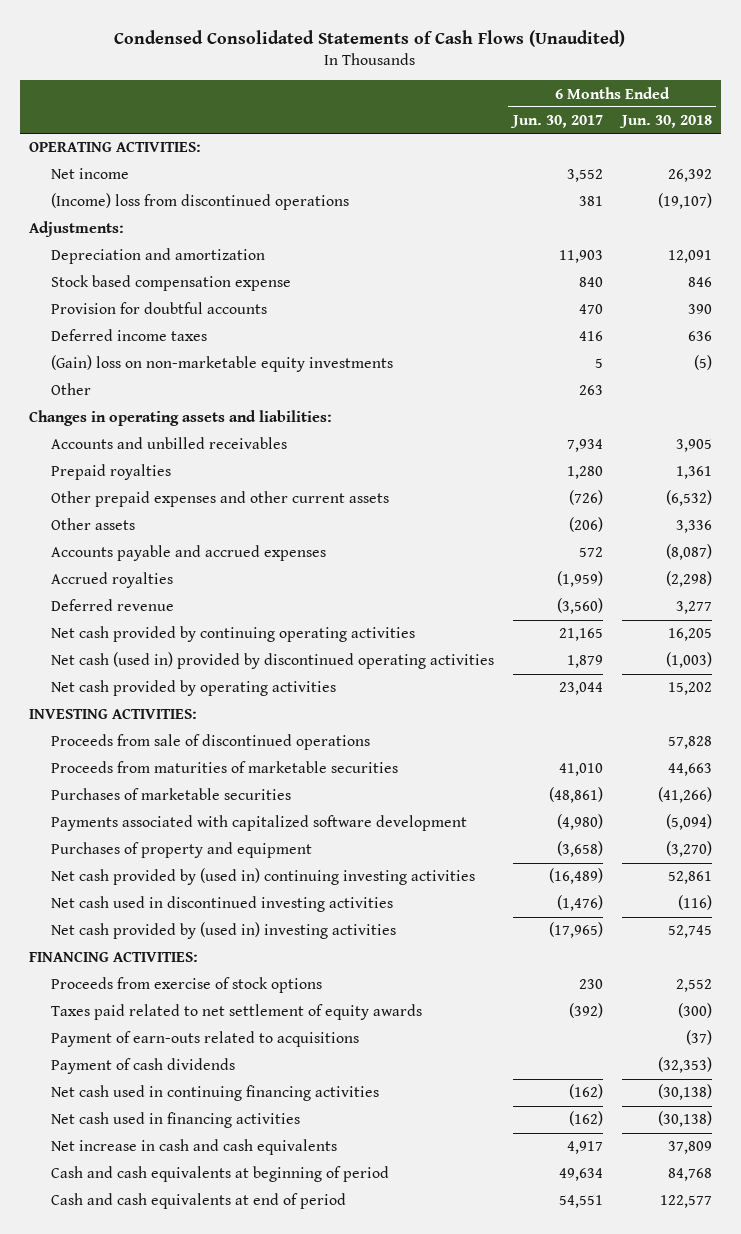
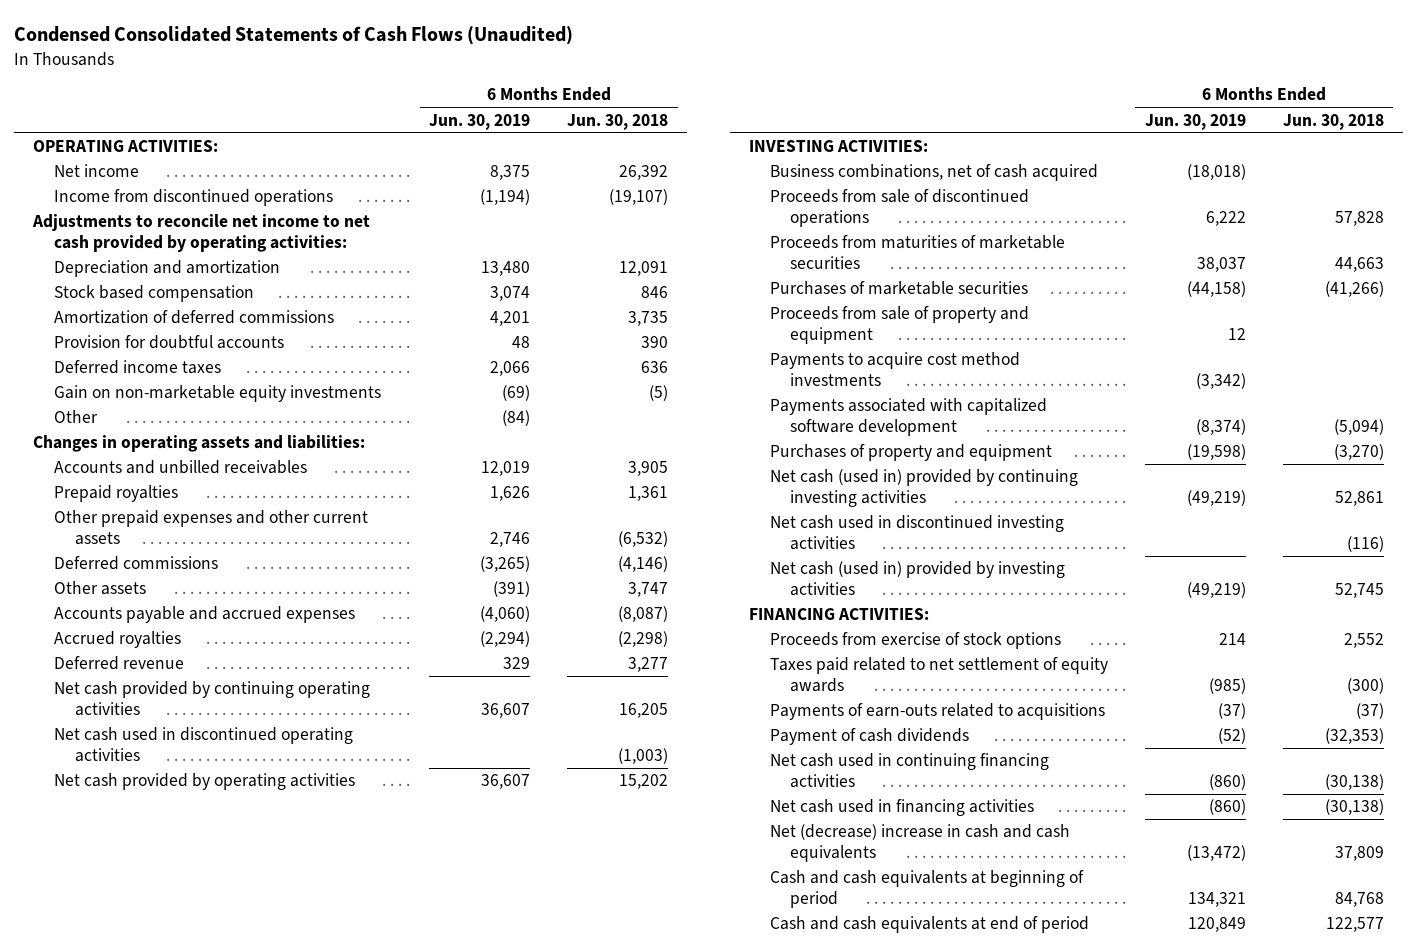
- | 6 Months Ended Jun. 30, 2017 | 6 Months Ended Jun. 30, 2018
+ | 6 Months Ended Jun. 30, 2019 | 6 Months Ended Jun. 30, 2018
- (Income) loss from discontinued operations | 381 | (19,107)
- Adjustments:
+ Income from discontinued operations | (1,194) | (19,107)
+ Adjustments to reconcile net income to net cash provided by operating activities:
- Stock based compensation expense | 840 | 846
+ Stock based compensation | 3,074 | 846
+ Amortization of deferred commissions | 4,201 | 3,735
- (Gain) loss on non-marketable equity investments | 5 | (5)
+ Gain on non-marketable equity investments | (69) | (5)
- Other assets | (206) | 3,336
+ Deferred commissions | (3,265) | (4,146)
+ Other assets | (391) | 3,747
- Net cash (used in) provided by discontinued operating activities | 1,879 | (1,003)
+ Net cash used in discontinued operating activities | | (1,003)
+ Business combinations, net of cash acquired | (18,018) |
+ Proceeds from sale of property and equipment | 12 |
+ Payments to acquire cost method investments | (3,342) |
- Net cash provided by (used in) continuing investing activities | (16,489) | 52,861
+ Net cash (used in) provided by continuing investing activities | (49,219) | 52,861
- Net cash provided by (used in) investing activities | (17,965) | 52,745
+ Net cash (used in) provided by investing activities | (49,219) | 52,745
- Payment of earn-outs related to acquisitions | | (37)
+ Payments of earn-outs related to acquisitions | (37) | (37)
- Net increase in cash and cash equivalents | 4,917 | 37,809
+ Net (decrease) increase in cash and cash equivalents | (13,472) | 37,809

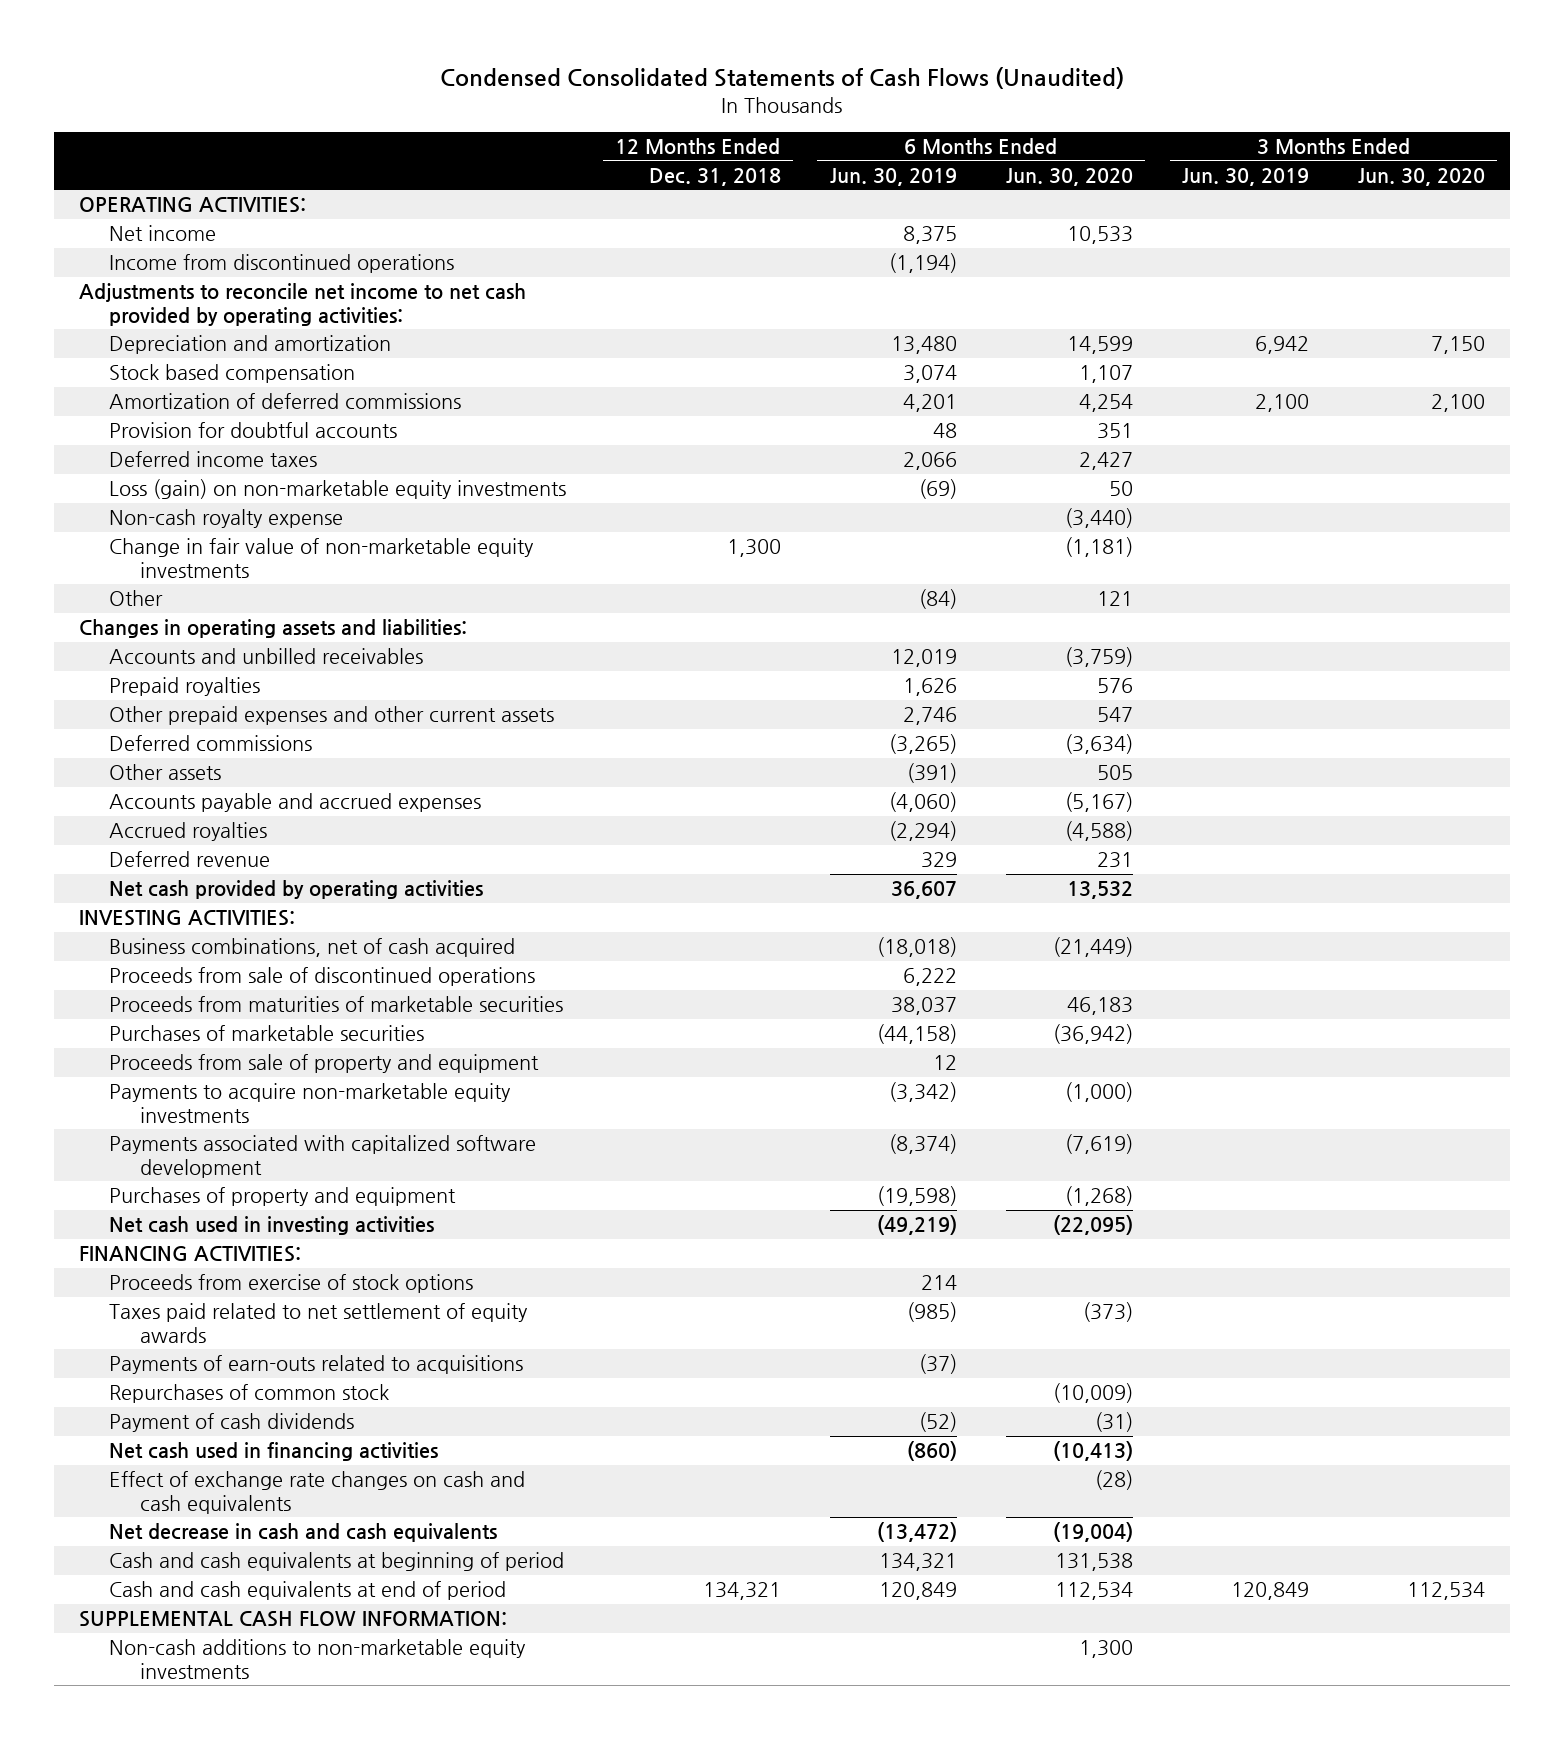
- | 6 Months Ended Jun. 30, 2019 | 6 Months Ended Jun. 30, 2018
+ | 12 Months Ended Dec. 31, 2018 | 6 Months Ended Jun. 30, 2019 | 6 Months Ended Jun. 30, 2020 | 3 Months Ended Jun. 30, 2019 | 3 Months Ended Jun. 30, 2020
- Gain on non-marketable equity investments | (69) | (5)
+ Loss (gain) on non-marketable equity investments | | (69) | 50 | |
+ Non-cash royalty expense | | | (3,440) | |
+ Change in fair value of non-marketable equity investments | 1,300 | | (1,181) | |
- Net cash provided by continuing operating activities | 36,607 | 16,205
- Net cash used in discontinued operating activities | | (1,003)
- Payments to acquire cost method investments | (3,342) |
+ Payments to acquire non-marketable equity investments | | (3,342) | (1,000) | |
- Net cash (used in) provided by continuing investing activities | (49,219) | 52,861
- Net cash used in discontinued investing activities | | (116)
- Net cash (used in) provided by investing activities | (49,219) | 52,745
+ Net cash used in investing activities | | (49,219) | (22,095) | |
+ Repurchases of common stock | | | (10,009) | |
- Net cash used in continuing financing activities | (860) | (30,138)
- Net (decrease) increase in cash and cash equivalents | (13,472) | 37,809
+ Effect of exchange rate changes on cash and cash equivalents | | | (28) | |
+ Net decrease in cash and cash equivalents | | (13,472) | (19,004) | |
+ SUPPLEMENTAL CASH FLOW INFORMATION:
+ Non-cash additions to non-marketable equity investments | | | 1,300 | |

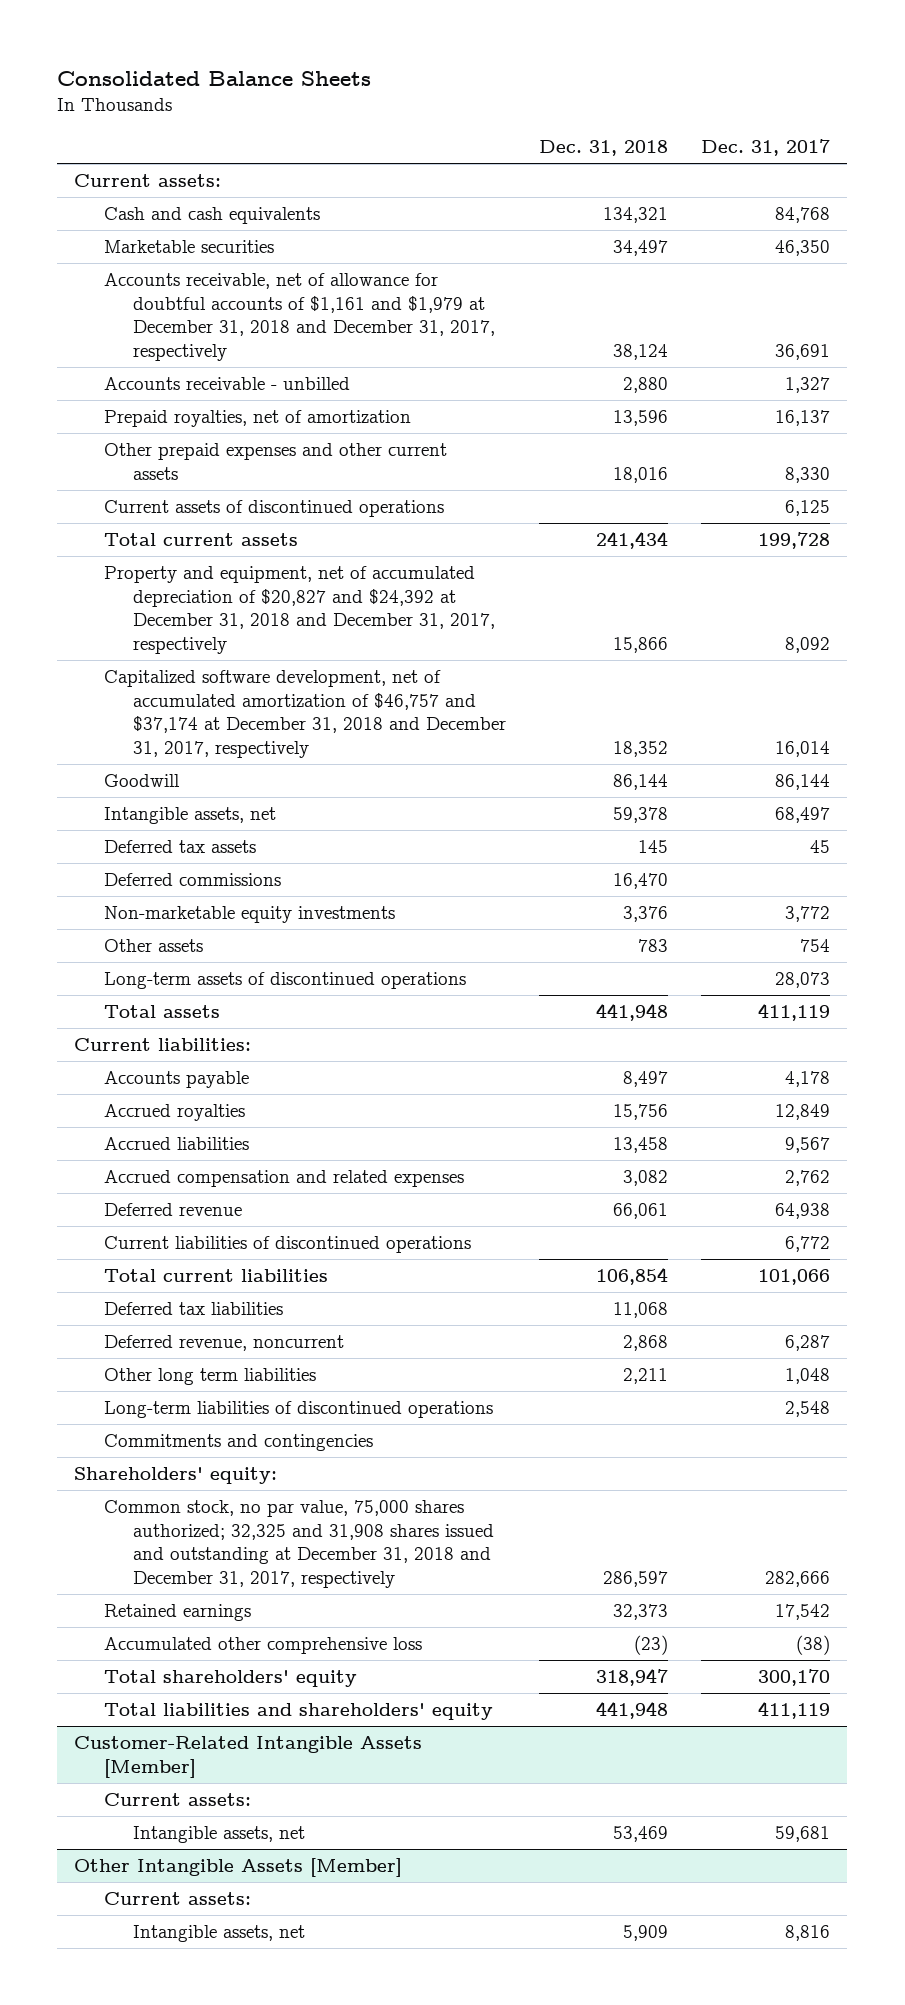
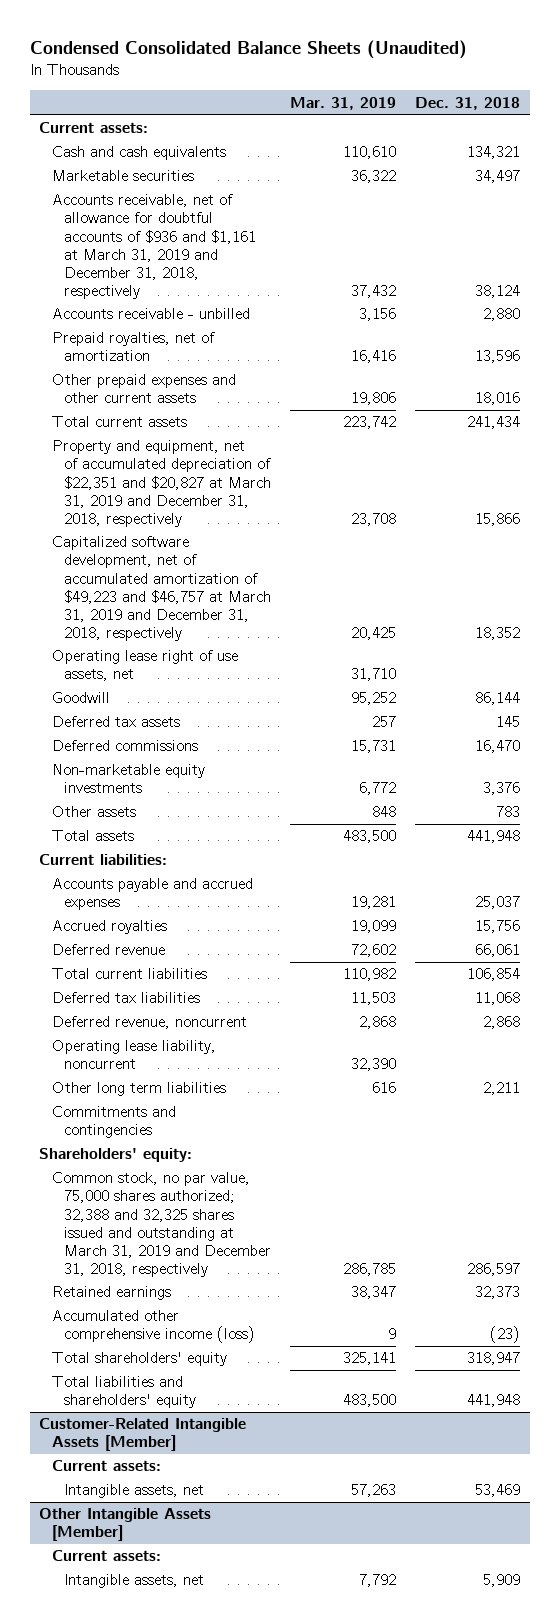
- Consolidated Balance Sheets
+ Condensed Consolidated Balance Sheets (Unaudited)
- | Dec. 31, 2018 | Dec. 31, 2017
+ | Mar. 31, 2019 | Dec. 31, 2018
- Accounts receivable, net of allowance for doubtful accounts of $1,161 and $1,979 at December 31, 2018 and December 31, 2017, respectively | 38,124 | 36,691
+ Accounts receivable, net of allowance for doubtful accounts of $936 and $1,161 at March 31, 2019 and December 31, 2018, respectively | 37,432 | 38,124
- Current assets of discontinued operations | | 6,125
- Property and equipment, net of accumulated depreciation of $20,827 and $24,392 at December 31, 2018 and December 31, 2017, respectively | 15,866 | 8,092
- Capitalized software development, net of accumulated amortization of $46,757 and $37,174 at December 31, 2018 and December 31, 2017, respectively | 18,352 | 16,014
+ Property and equipment, net of accumulated depreciation of $22,351 and $20,827 at March 31, 2019 and December 31, 2018, respectively | 23,708 | 15,866
+ Capitalized software development, net of accumulated amortization of $49,223 and $46,757 at March 31, 2019 and December 31, 2018, respectively | 20,425 | 18,352
+ Operating lease right of use assets, net | 31,710 |
- Intangible assets, net | 59,378 | 68,497
- Long-term assets of discontinued operations | | 28,073
- Accounts payable | 8,497 | 4,178
+ Accounts payable and accrued expenses | 19,281 | 25,037
- Accrued liabilities | 13,458 | 9,567
- Accrued compensation and related expenses | 3,082 | 2,762
- Current liabilities of discontinued operations | | 6,772
+ Operating lease liability, noncurrent | 32,390 |
- Long-term liabilities of discontinued operations | | 2,548
- Common stock, no par value, 75,000 shares authorized; 32,325 and 31,908 shares issued and outstanding at December 31, 2018 and December 31, 2017, respectively | 286,597 | 282,666
+ Common stock, no par value, 75,000 shares authorized; 32,388 and 32,325 shares issued and outstanding at March 31, 2019 and December 31, 2018, respectively | 286,785 | 286,597
- Accumulated other comprehensive loss | (23) | (38)
+ Accumulated other comprehensive income (loss) | 9 | (23)

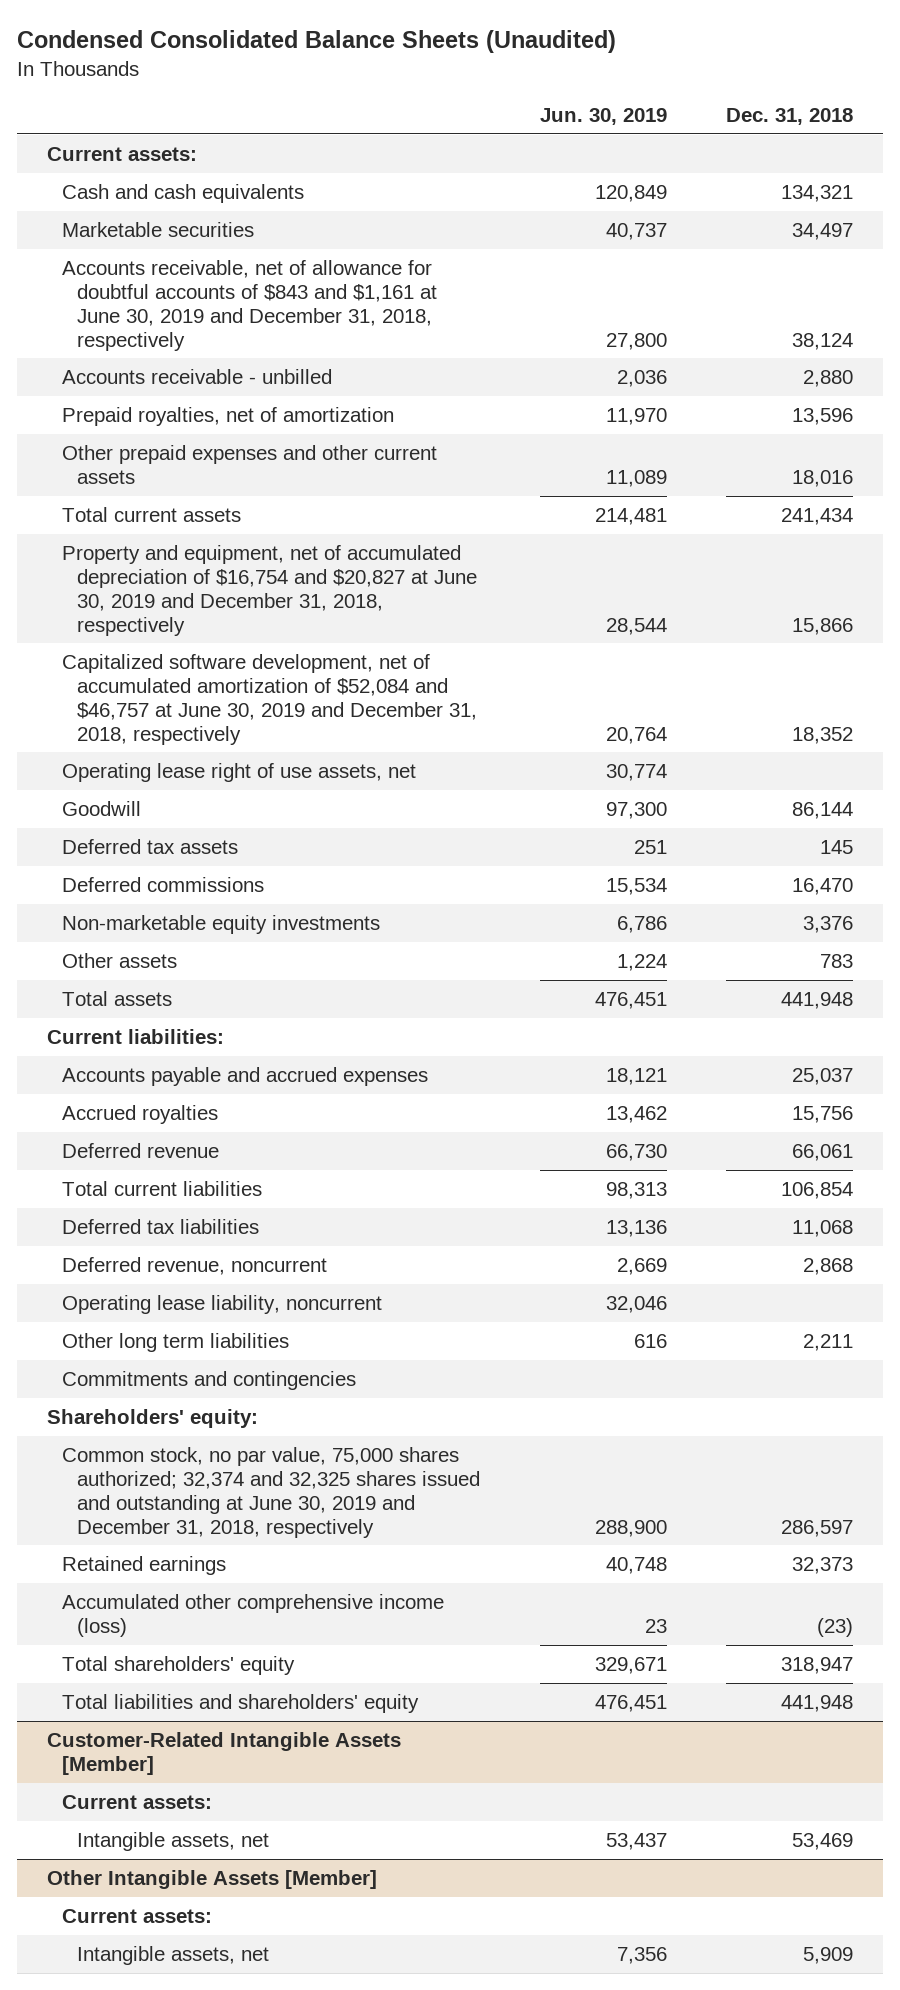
- | Mar. 31, 2019 | Dec. 31, 2018
+ | Jun. 30, 2019 | Dec. 31, 2018
- Accounts receivable, net of allowance for doubtful accounts of $936 and $1,161 at March 31, 2019 and December 31, 2018, respectively | 37,432 | 38,124
+ Accounts receivable, net of allowance for doubtful accounts of $843 and $1,161 at June 30, 2019 and December 31, 2018, respectively | 27,800 | 38,124
- Property and equipment, net of accumulated depreciation of $22,351 and $20,827 at March 31, 2019 and December 31, 2018, respectively | 23,708 | 15,866
- Capitalized software development, net of accumulated amortization of $49,223 and $46,757 at March 31, 2019 and December 31, 2018, respectively | 20,425 | 18,352
+ Property and equipment, net of accumulated depreciation of $16,754 and $20,827 at June 30, 2019 and December 31, 2018, respectively | 28,544 | 15,866
+ Capitalized software development, net of accumulated amortization of $52,084 and $46,757 at June 30, 2019 and December 31, 2018, respectively | 20,764 | 18,352
- Common stock, no par value, 75,000 shares authorized; 32,388 and 32,325 shares issued and outstanding at March 31, 2019 and December 31, 2018, respectively | 286,785 | 286,597
+ Common stock, no par value, 75,000 shares authorized; 32,374 and 32,325 shares issued and outstanding at June 30, 2019 and December 31, 2018, respectively | 288,900 | 286,597

